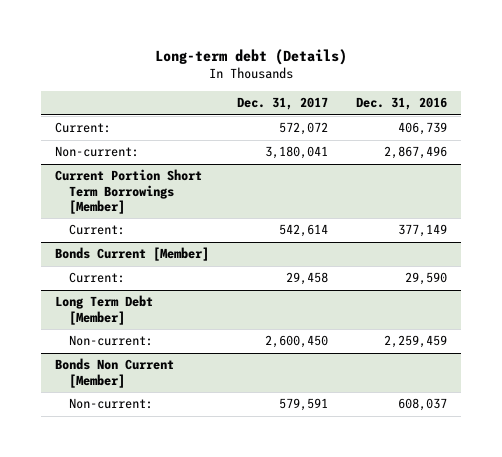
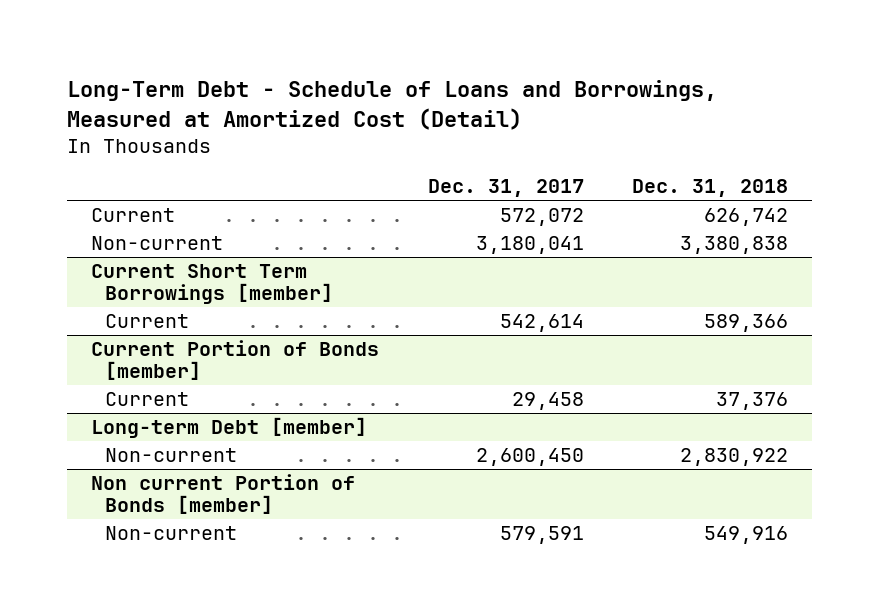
- Long-term debt (Details)
+ Long-Term Debt - Schedule of Loans and Borrowings, Measured at Amortized Cost (Detail)
- | Dec. 31, 2017 | Dec. 31, 2016
+ | Dec. 31, 2017 | Dec. 31, 2018
- Current: | 572,072 | 406,739
- Non-current: | 3,180,041 | 2,867,496
- Current Portion Short Term Borrowings [Member]
- Current: | 542,614 | 377,149
- Bonds Current [Member]
- Current: | 29,458 | 29,590
- Long Term Debt [Member]
- Non-current: | 2,600,450 | 2,259,459
- Bonds Non Current [Member]
- Non-current: | 579,591 | 608,037
+ Current | 572,072 | 626,742
+ Non-current | 3,180,041 | 3,380,838
+ Current Short Term Borrowings [member]
+ Current | 542,614 | 589,366
+ Current Portion of Bonds [member]
+ Current | 29,458 | 37,376
+ Long-term Debt [member]
+ Non-current | 2,600,450 | 2,830,922
+ Non current Portion of Bonds [member]
+ Non-current | 579,591 | 549,916

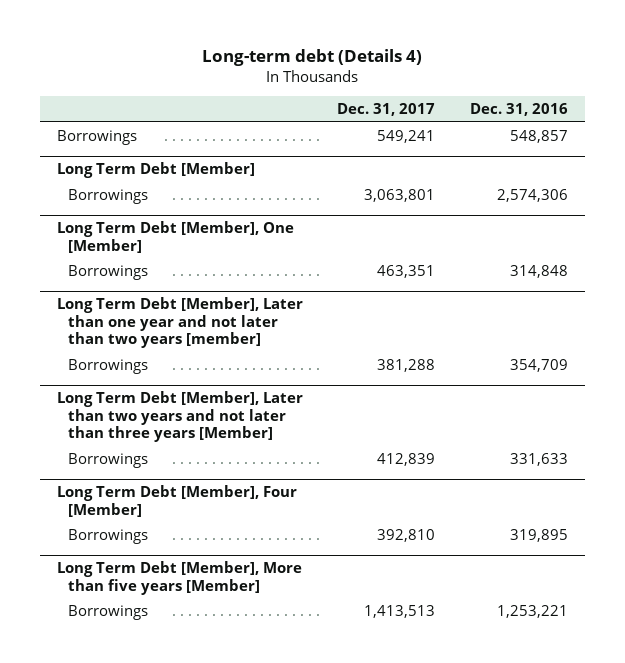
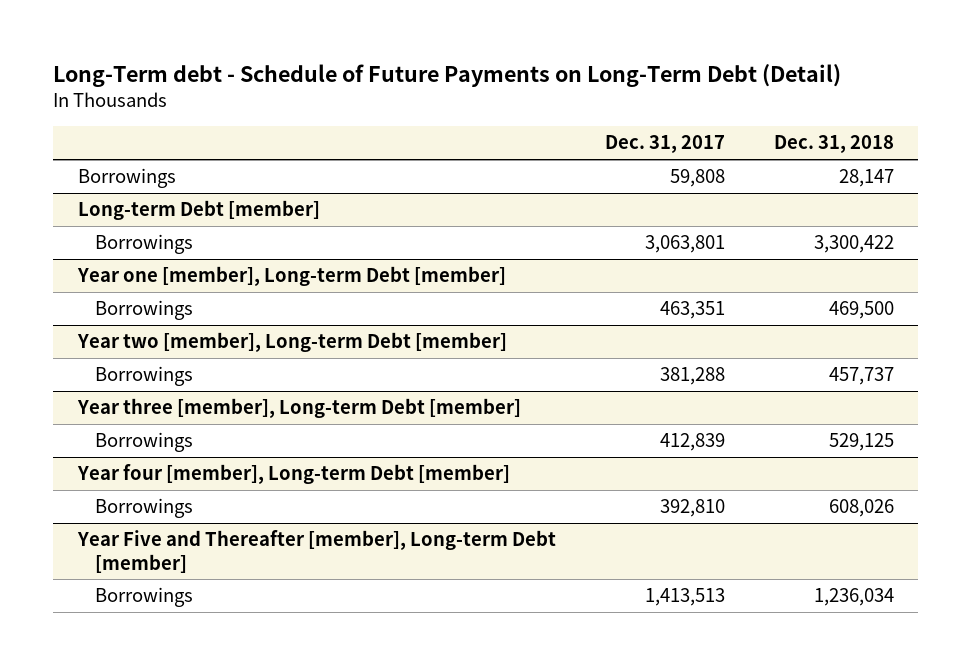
- Long-term debt (Details 4)
+ Long-Term debt - Schedule of Future Payments on Long-Term Debt (Detail)
- | Dec. 31, 2017 | Dec. 31, 2016
+ | Dec. 31, 2017 | Dec. 31, 2018
- Borrowings | 549,241 | 548,857
- Long Term Debt [Member]
+ Borrowings | 59,808 | 28,147
+ Long-term Debt [member]
- Long Term Debt [Member], One [Member]
+ Year one [member], Long-term Debt [member]
- Long Term Debt [Member], Later than one year and not later than two years [member]
+ Year two [member], Long-term Debt [member]
- Long Term Debt [Member], Later than two years and not later than three years [Member]
+ Year three [member], Long-term Debt [member]
- Long Term Debt [Member], Four [Member]
+ Year four [member], Long-term Debt [member]
- Long Term Debt [Member], More than five years [Member]
+ Year Five and Thereafter [member], Long-term Debt [member]

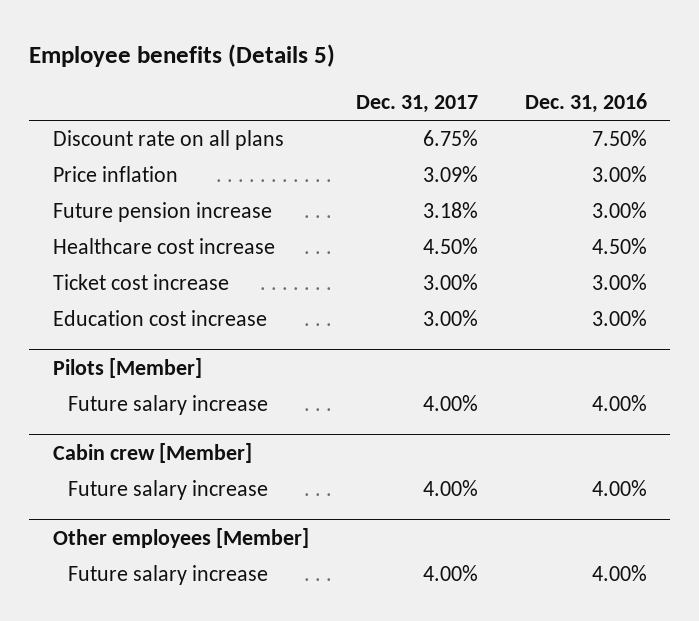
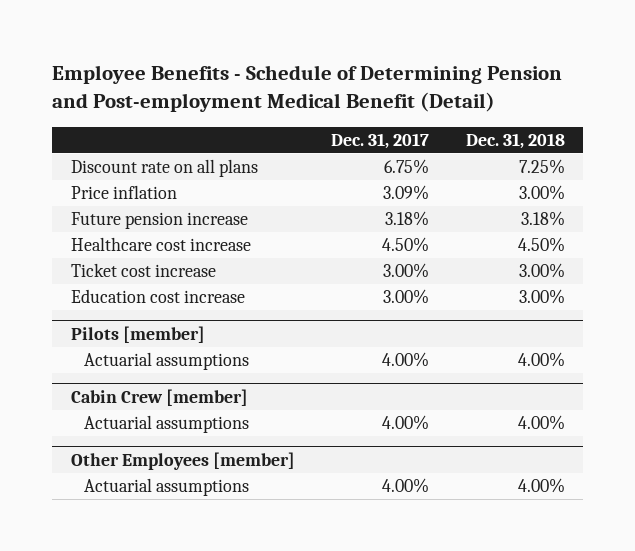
- Employee benefits (Details 5)
+ Employee Benefits - Schedule of Determining Pension and Post-employment Medical Benefit (Detail)
- | Dec. 31, 2017 | Dec. 31, 2016
+ | Dec. 31, 2017 | Dec. 31, 2018
- Pilots [Member]
- Future salary increase | 4.00% | 4.00%
- Cabin crew [Member]
- Future salary increase | 4.00% | 4.00%
- Other employees [Member]
- Future salary increase | 4.00% | 4.00%
+ Pilots [member]
+ Actuarial assumptions | 4.00% | 4.00%
+ Cabin Crew [member]
+ Actuarial assumptions | 4.00% | 4.00%
+ Other Employees [member]
+ Actuarial assumptions | 4.00% | 4.00%

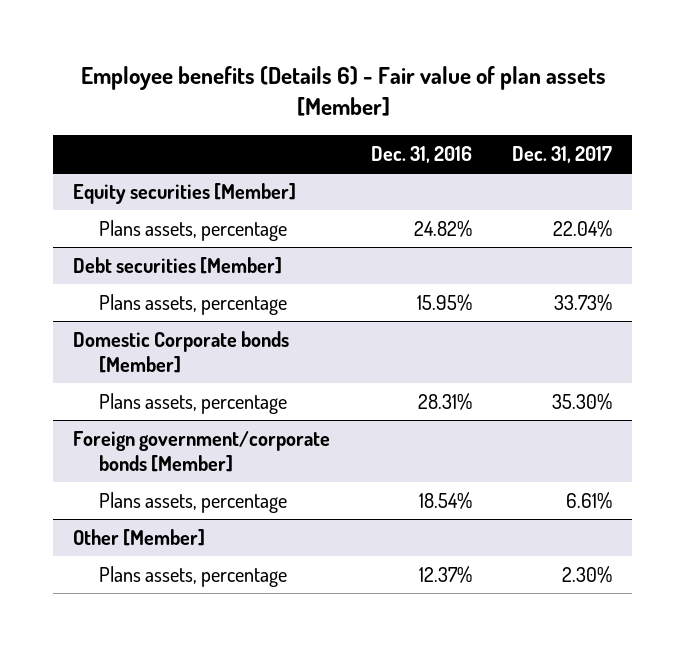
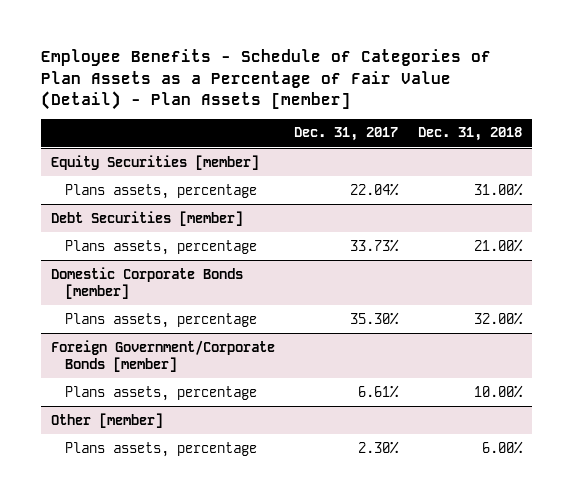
- Employee benefits (Details 6) - Fair value of plan assets [Member]
+ Employee Benefits - Schedule of Categories of Plan Assets as a Percentage of Fair Value (Detail) - Plan Assets [member]
- | Dec. 31, 2016 | Dec. 31, 2017
+ | Dec. 31, 2017 | Dec. 31, 2018
- Equity securities [Member]
+ Equity Securities [member]
- Debt securities [Member]
+ Debt Securities [member]
- Domestic Corporate bonds [Member]
+ Domestic Corporate Bonds [member]
- Foreign government/corporate bonds [Member]
+ Foreign Government/Corporate Bonds [member]
- Other [Member]
+ Other [member]

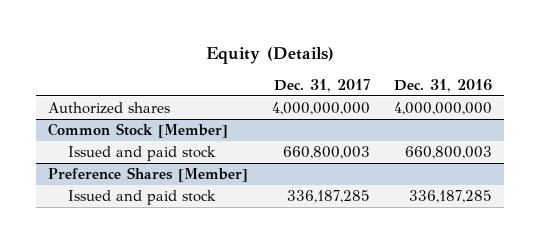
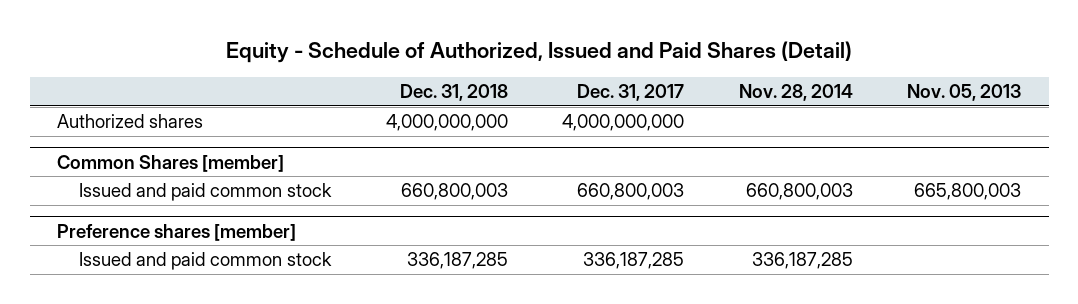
- Equity (Details)
+ Equity - Schedule of Authorized, Issued and Paid Shares (Detail)
- | Dec. 31, 2017 | Dec. 31, 2016
+ | Dec. 31, 2018 | Dec. 31, 2017 | Nov. 28, 2014 | Nov. 05, 2013
- Common Stock [Member]
- Issued and paid stock | 660,800,003 | 660,800,003
- Preference Shares [Member]
- Issued and paid stock | 336,187,285 | 336,187,285
+ Common Shares [member]
+ Issued and paid common stock | 660,800,003 | 660,800,003 | 660,800,003 | 665,800,003
+ Preference shares [member]
+ Issued and paid common stock | 336,187,285 | 336,187,285 | 336,187,285 |

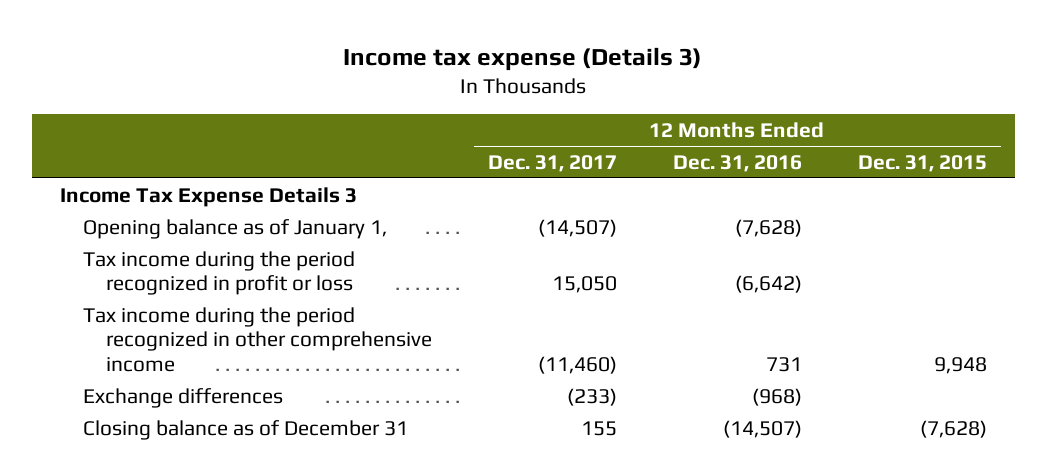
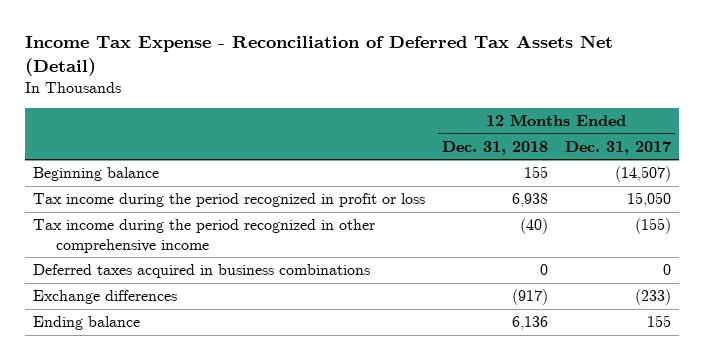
- Income tax expense (Details 3)
+ Income Tax Expense - Reconciliation of Deferred Tax Assets Net (Detail)
- | 12 Months Ended Dec. 31, 2017 | 12 Months Ended Dec. 31, 2016 | 12 Months Ended Dec. 31, 2015
+ | 12 Months Ended Dec. 31, 2018 | 12 Months Ended Dec. 31, 2017
- Income Tax Expense Details 3
- Opening balance as of January 1, | (14,507) | (7,628) |
+ Beginning balance | 155 | (14,507)
- Tax income during the period recognized in other comprehensive income | (11,460) | 731 | 9,948
+ Tax income during the period recognized in other comprehensive income | (40) | (155)
+ Deferred taxes acquired in business combinations | 0 | 0
- Closing balance as of December 31 | 155 | (14,507) | (7,628)
+ Ending balance | 6,136 | 155

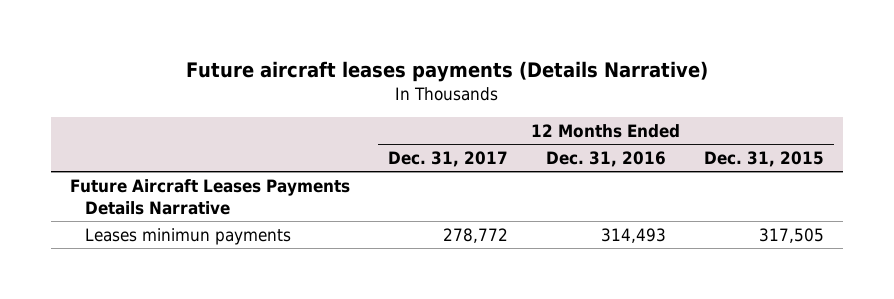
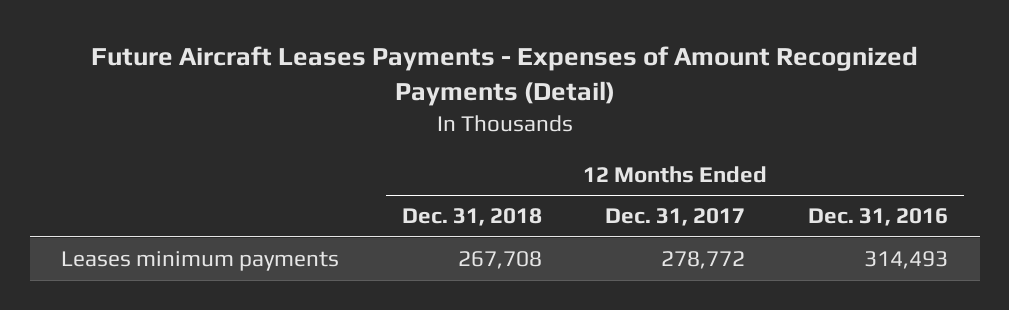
- Future aircraft leases payments (Details Narrative)
+ Future Aircraft Leases Payments - Expenses of Amount Recognized Payments (Detail)
- | 12 Months Ended Dec. 31, 2017 | 12 Months Ended Dec. 31, 2016 | 12 Months Ended Dec. 31, 2015
+ | 12 Months Ended Dec. 31, 2018 | 12 Months Ended Dec. 31, 2017 | 12 Months Ended Dec. 31, 2016
- Future Aircraft Leases Payments Details Narrative
- Leases minimun payments | 278,772 | 314,493 | 317,505
+ Leases minimum payments | 267,708 | 278,772 | 314,493

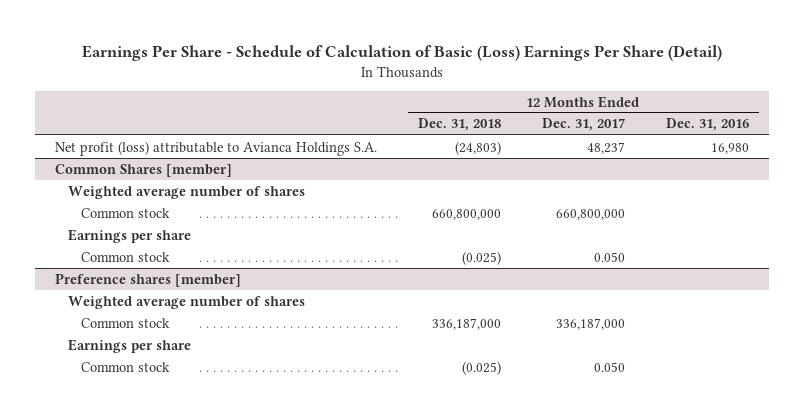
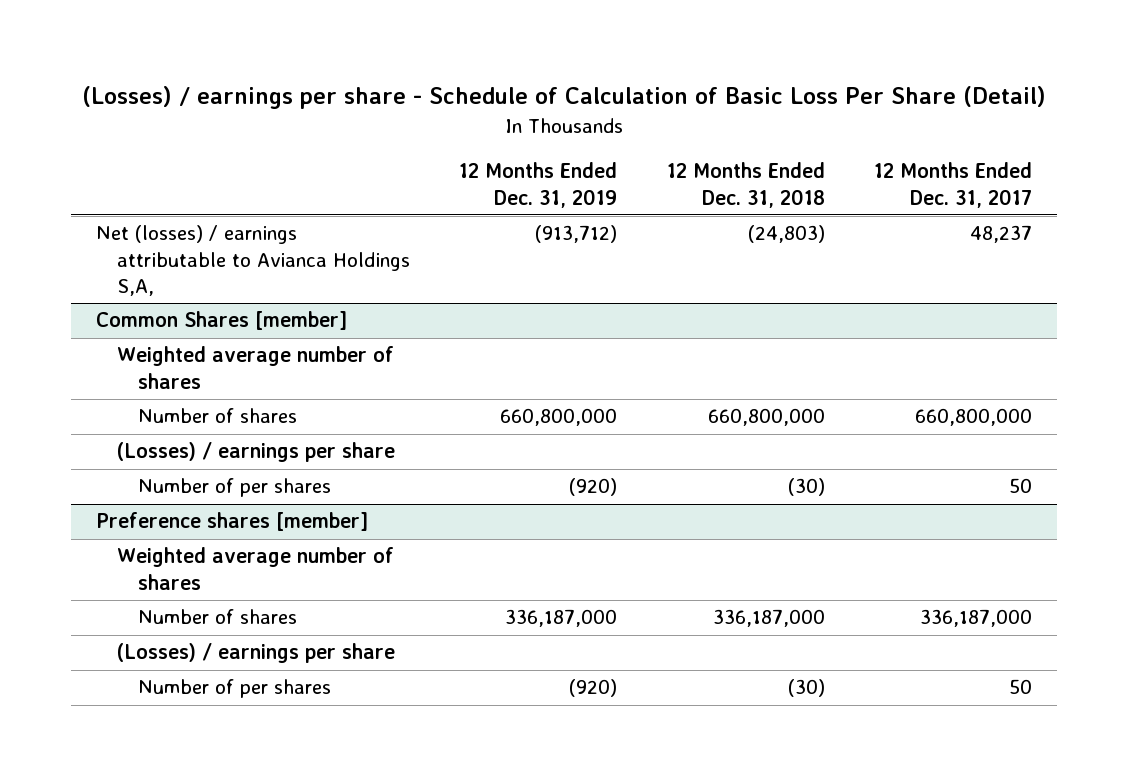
- Earnings Per Share - Schedule of Calculation of Basic (Loss) Earnings Per Share (Detail)
+ (Losses) / earnings per share - Schedule of Calculation of Basic Loss Per Share (Detail)
- | 12 Months Ended Dec. 31, 2018 | 12 Months Ended Dec. 31, 2017 | 12 Months Ended Dec. 31, 2016
+ | 12 Months Ended Dec. 31, 2019 | 12 Months Ended Dec. 31, 2018 | 12 Months Ended Dec. 31, 2017
- Net profit (loss) attributable to Avianca Holdings S.A. | (24,803) | 48,237 | 16,980
+ Net (losses) / earnings attributable to Avianca Holdings S,A, | (913,712) | (24,803) | 48,237
@ Common Shares [member]
- Common stock | 660,800,000 | 660,800,000 |
- Earnings per share
- Common stock | (0.025) | 0.050 |
+ Number of shares | 660,800,000 | 660,800,000 | 660,800,000
+ (Losses) / earnings per share
+ Number of per shares | (920) | (30) | 50
@ Preference shares [member]
- Common stock | 336,187,000 | 336,187,000 |
- Earnings per share
- Common stock | (0.025) | 0.050 |
+ Number of shares | 336,187,000 | 336,187,000 | 336,187,000
+ (Losses) / earnings per share
+ Number of per shares | (920) | (30) | 50

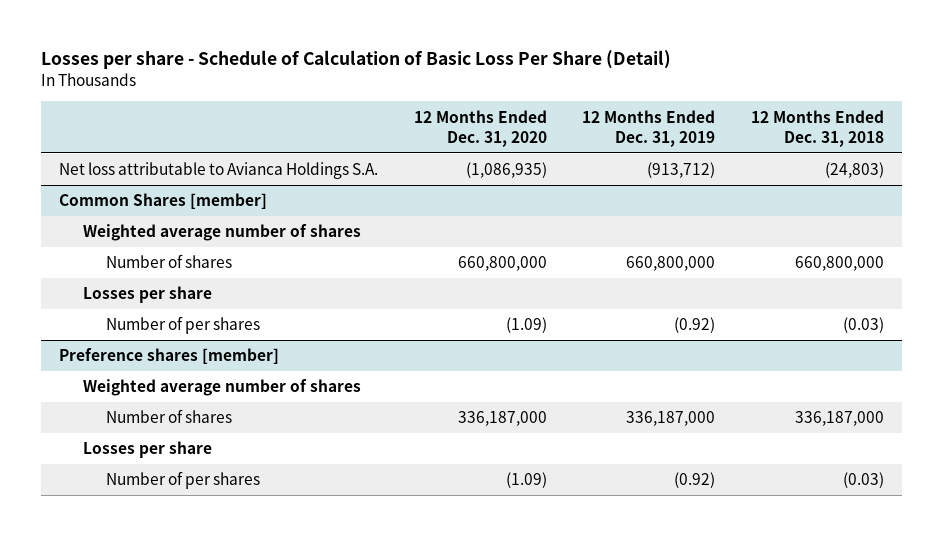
- (Losses) / earnings per share - Schedule of Calculation of Basic Loss Per Share (Detail)
+ Losses per share - Schedule of Calculation of Basic Loss Per Share (Detail)
- | 12 Months Ended Dec. 31, 2019 | 12 Months Ended Dec. 31, 2018 | 12 Months Ended Dec. 31, 2017
+ | 12 Months Ended Dec. 31, 2020 | 12 Months Ended Dec. 31, 2019 | 12 Months Ended Dec. 31, 2018
- Net (losses) / earnings attributable to Avianca Holdings S,A, | (913,712) | (24,803) | 48,237
+ Net loss attributable to Avianca Holdings S.A. | (1,086,935) | (913,712) | (24,803)
@ Common Shares [member]
- (Losses) / earnings per share
- Number of per shares | (920) | (30) | 50
+ Losses per share
+ Number of per shares | (1.09) | (0.92) | (0.03)
@ Preference shares [member]
- (Losses) / earnings per share
- Number of per shares | (920) | (30) | 50
+ Losses per share
+ Number of per shares | (1.09) | (0.92) | (0.03)

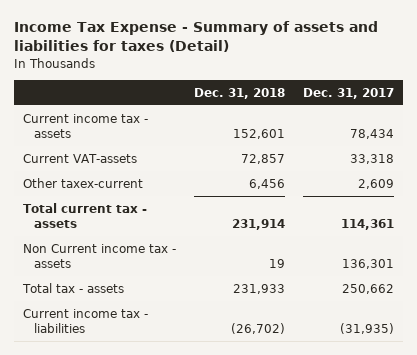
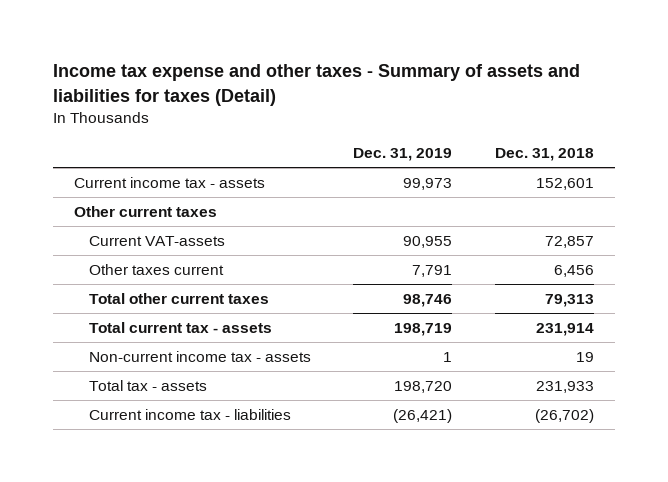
- Income Tax Expense - Summary of assets and liabilities for taxes (Detail)
+ Income tax expense and other taxes - Summary of assets and liabilities for taxes (Detail)
- | Dec. 31, 2018 | Dec. 31, 2017
+ | Dec. 31, 2019 | Dec. 31, 2018
+ Other current taxes
- Other taxex-current | 6,456 | 2,609
+ Other taxes current | 7,791 | 6,456
+ Total other current taxes | 98,746 | 79,313
- Non Current income tax - assets | 19 | 136,301
+ Non-current income tax - assets | 1 | 19

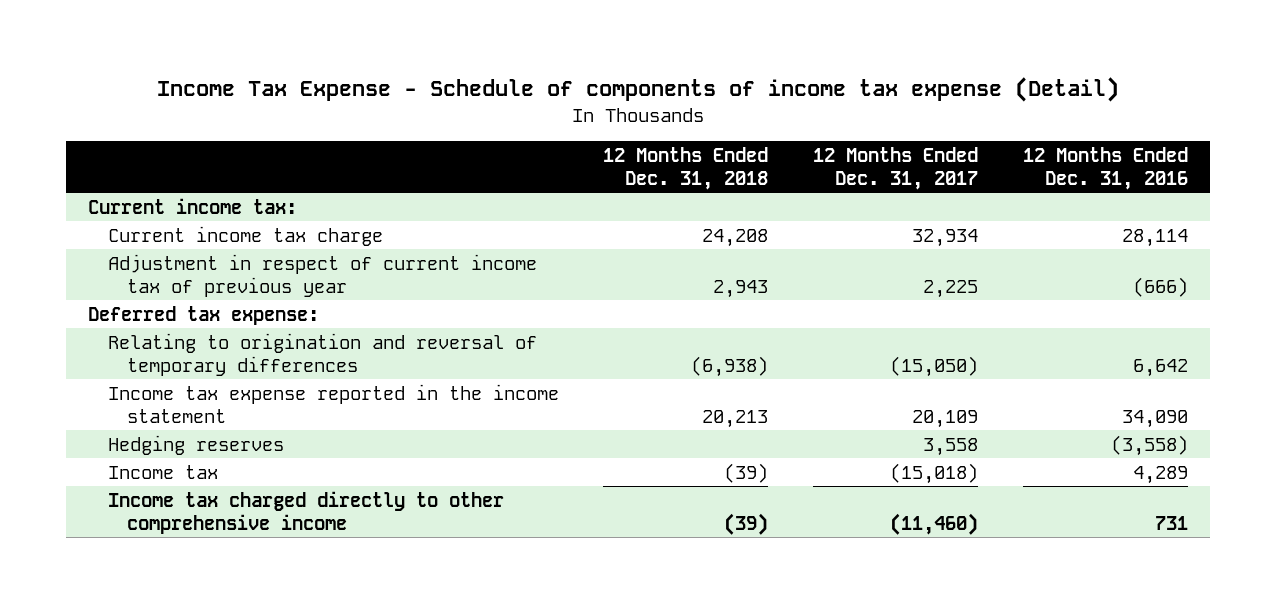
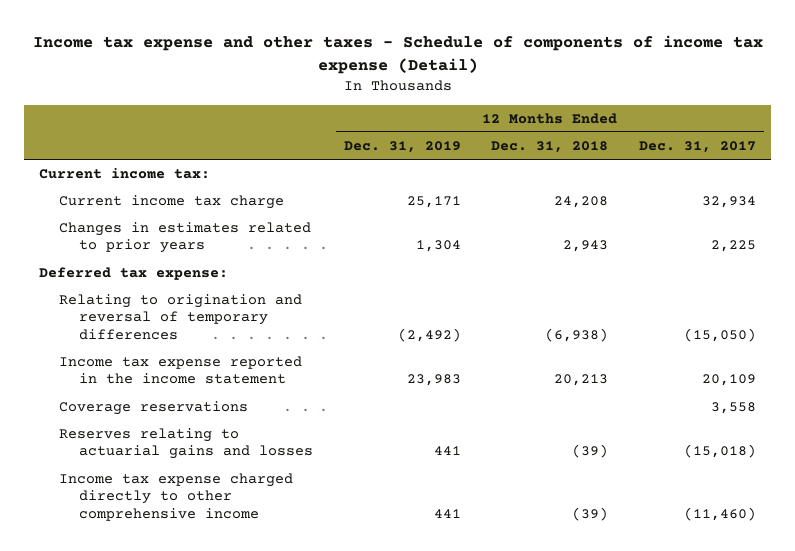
- Income Tax Expense - Schedule of components of income tax expense (Detail)
+ Income tax expense and other taxes - Schedule of components of income tax expense (Detail)
- | 12 Months Ended Dec. 31, 2018 | 12 Months Ended Dec. 31, 2017 | 12 Months Ended Dec. 31, 2016
+ | 12 Months Ended Dec. 31, 2019 | 12 Months Ended Dec. 31, 2018 | 12 Months Ended Dec. 31, 2017
- Adjustment in respect of current income tax of previous year | 2,943 | 2,225 | (666)
+ Changes in estimates related to prior years | 1,304 | 2,943 | 2,225
- Hedging reserves | | 3,558 | (3,558)
- Income tax | (39) | (15,018) | 4,289
- Income tax charged directly to other comprehensive income | (39) | (11,460) | 731
+ Coverage reservations | | | 3,558
+ Reserves relating to actuarial gains and losses | 441 | (39) | (15,018)
+ Income tax expense charged directly to other comprehensive income | 441 | (39) | (11,460)

